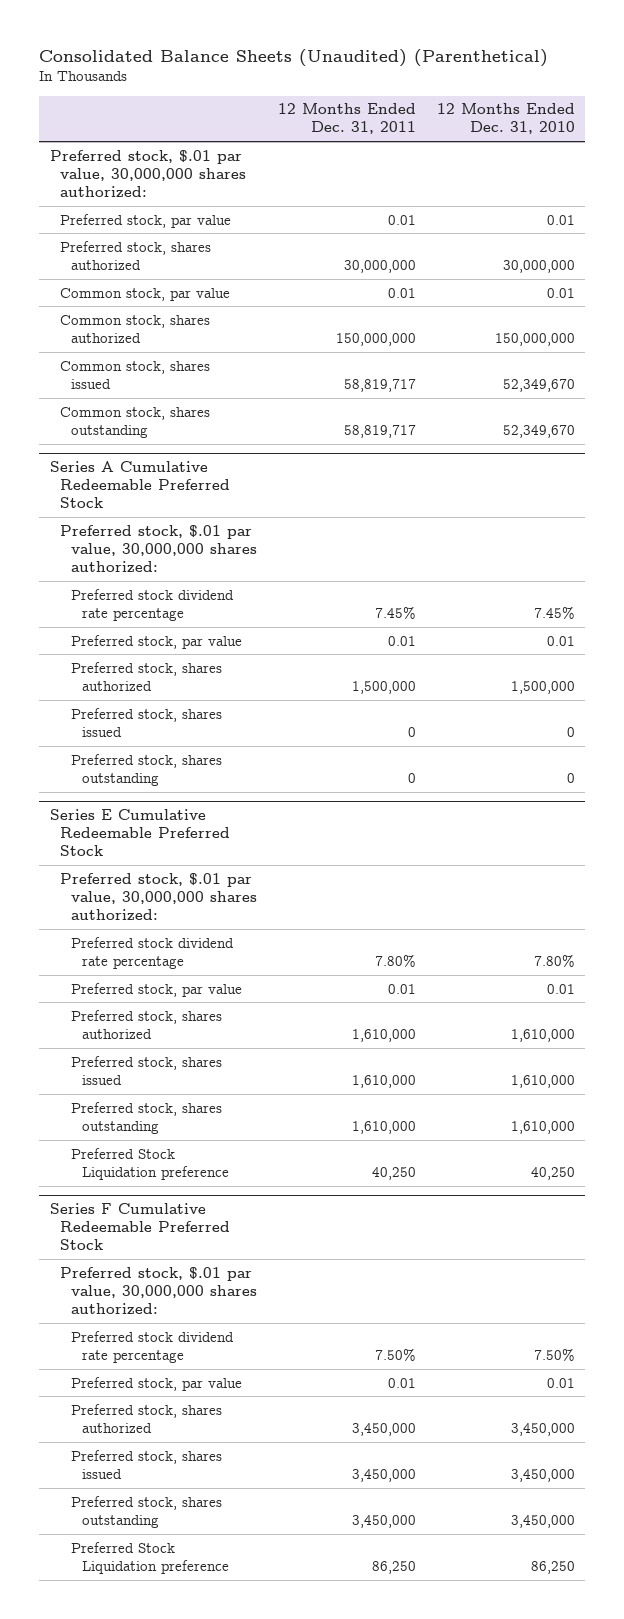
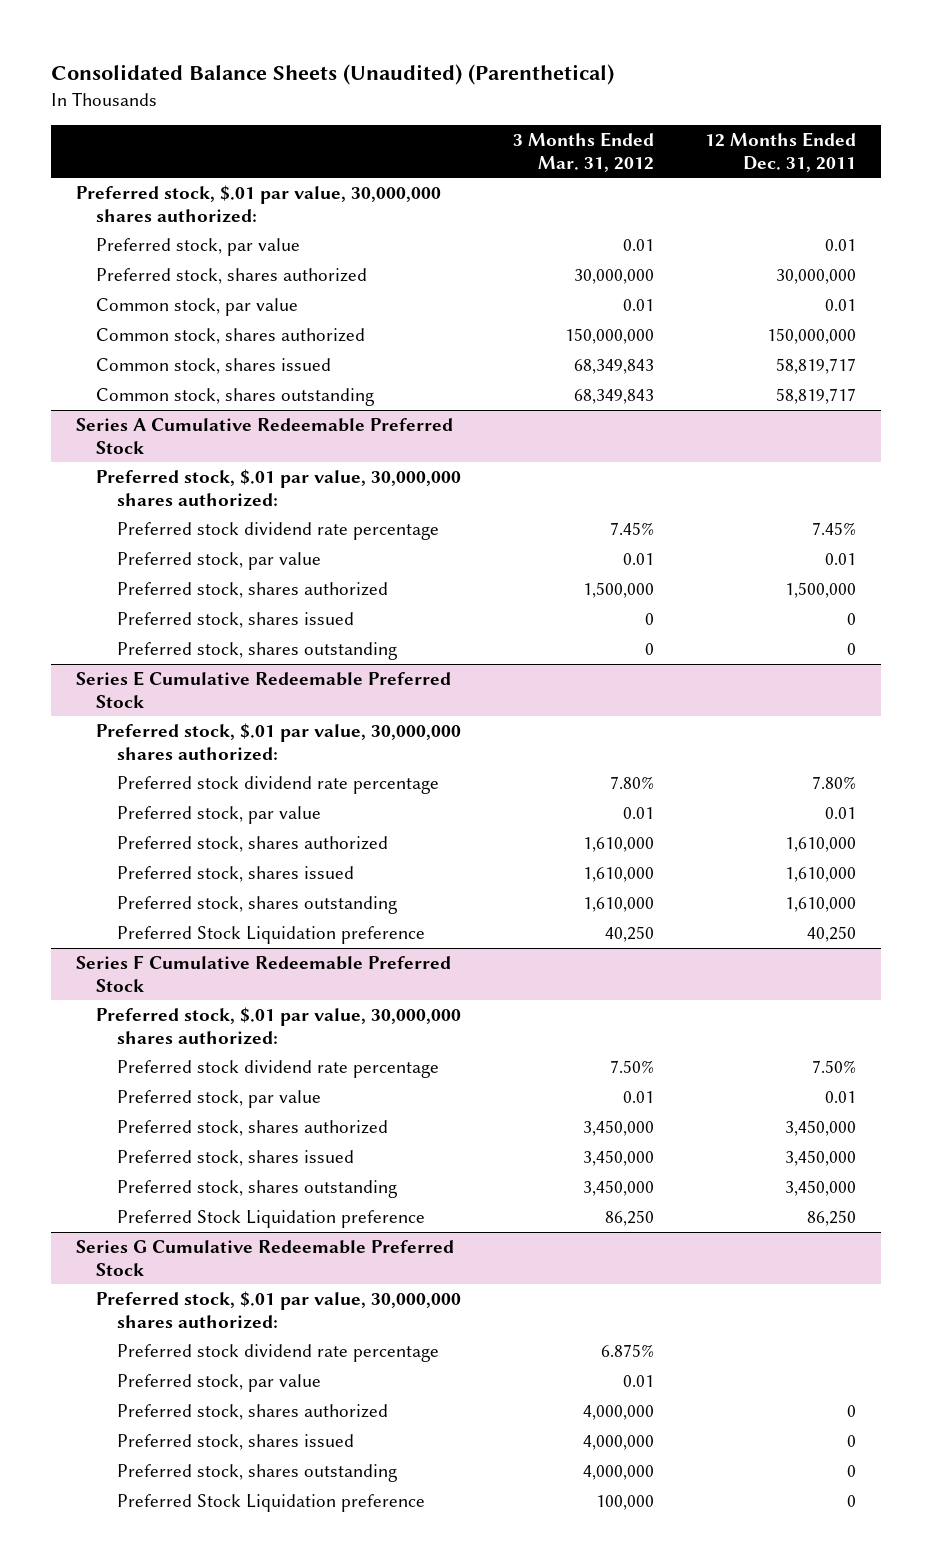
- | 12 Months Ended Dec. 31, 2011 | 12 Months Ended Dec. 31, 2010
+ | 3 Months Ended Mar. 31, 2012 | 12 Months Ended Dec. 31, 2011
+ Series G Cumulative Redeemable Preferred Stock
+ Preferred stock, $.01 par value, 30,000,000 shares authorized:
+ Preferred stock dividend rate percentage | 6.875% |
+ Preferred stock, par value | 0.01 |
+ Preferred stock, shares authorized | 4,000,000 | 0
+ Preferred stock, shares issued | 4,000,000 | 0
+ Preferred stock, shares outstanding | 4,000,000 | 0
+ Preferred Stock Liquidation preference | 100,000 | 0

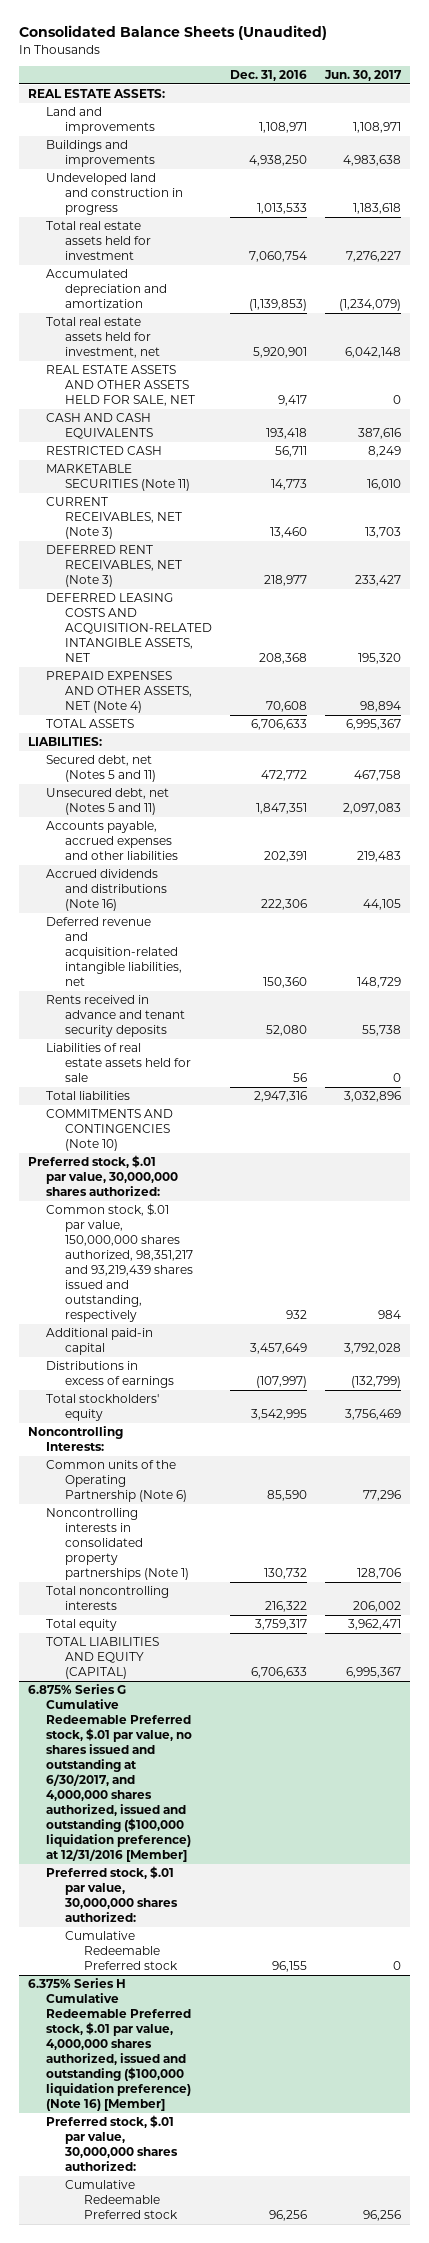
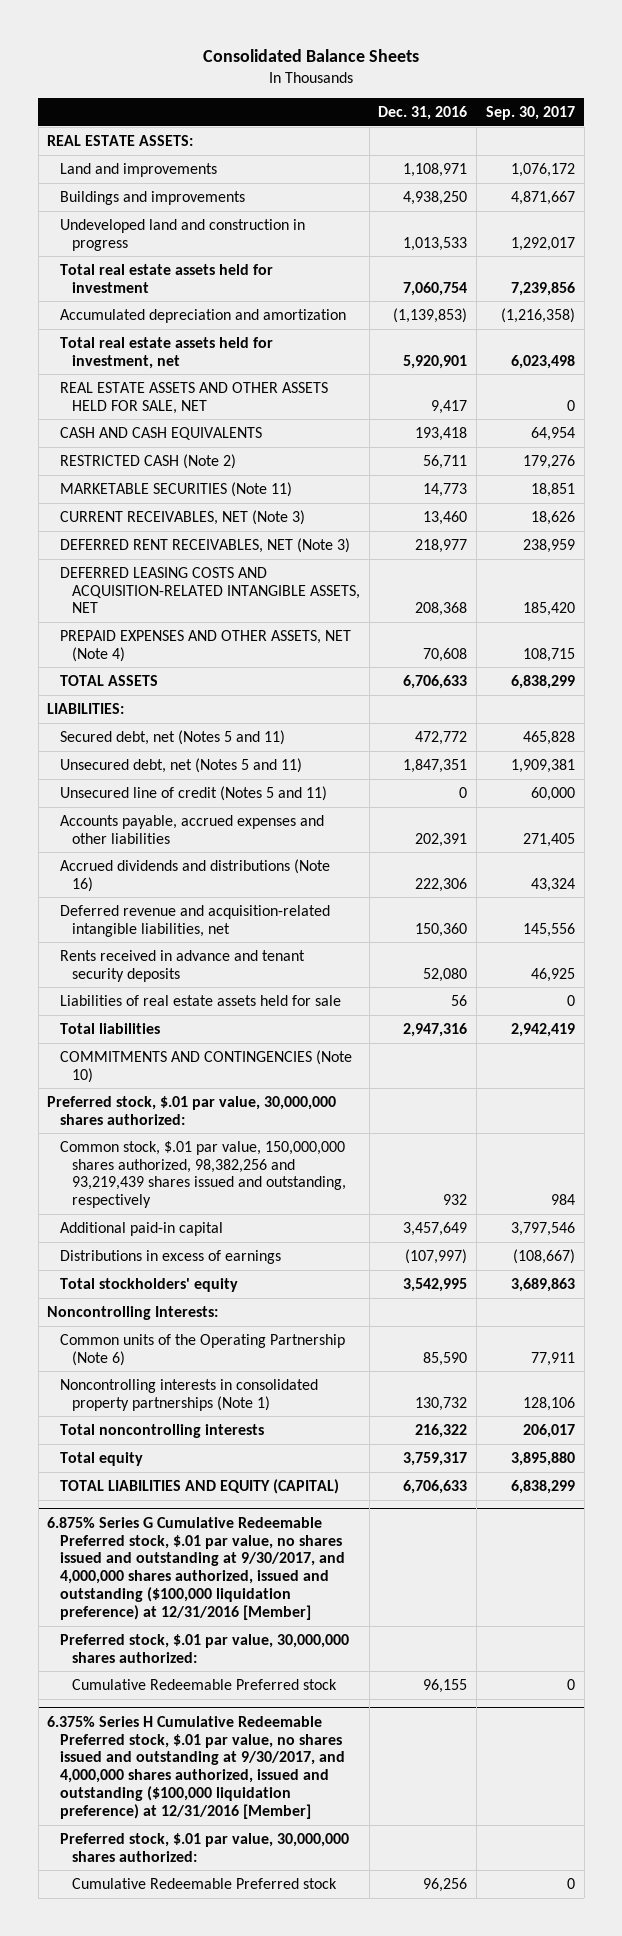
- Consolidated Balance Sheets (Unaudited)
+ Consolidated Balance Sheets
- | Dec. 31, 2016 | Jun. 30, 2017
+ | Dec. 31, 2016 | Sep. 30, 2017
- RESTRICTED CASH | 56,711 | 8,249
+ RESTRICTED CASH (Note 2) | 56,711 | 179,276
+ Unsecured line of credit (Notes 5 and 11) | 0 | 60,000
- Common stock, $.01 par value, 150,000,000 shares authorized, 98,351,217 and 93,219,439 shares issued and outstanding, respectively | 932 | 984
+ Common stock, $.01 par value, 150,000,000 shares authorized, 98,382,256 and 93,219,439 shares issued and outstanding, respectively | 932 | 984
- 6.875% Series G Cumulative Redeemable Preferred stock, $.01 par value, no shares issued and outstanding at 6/30/2017, and 4,000,000 shares authorized, issued and outstanding ($100,000 liquidation preference) at 12/31/2016 [Member]
+ 6.875% Series G Cumulative Redeemable Preferred stock, $.01 par value, no shares issued and outstanding at 9/30/2017, and 4,000,000 shares authorized, issued and outstanding ($100,000 liquidation preference) at 12/31/2016 [Member]
- 6.375% Series H Cumulative Redeemable Preferred stock, $.01 par value, 4,000,000 shares authorized, issued and outstanding ($100,000 liquidation preference) (Note 16) [Member]
+ 6.375% Series H Cumulative Redeemable Preferred stock, $.01 par value, no shares issued and outstanding at 9/30/2017, and 4,000,000 shares authorized, issued and outstanding ($100,000 liquidation preference) at 12/31/2016 [Member]

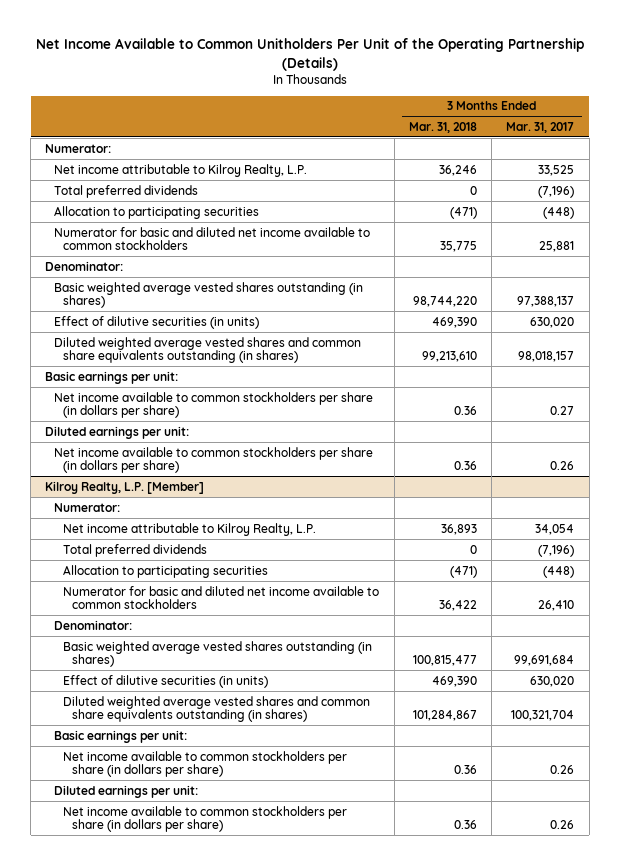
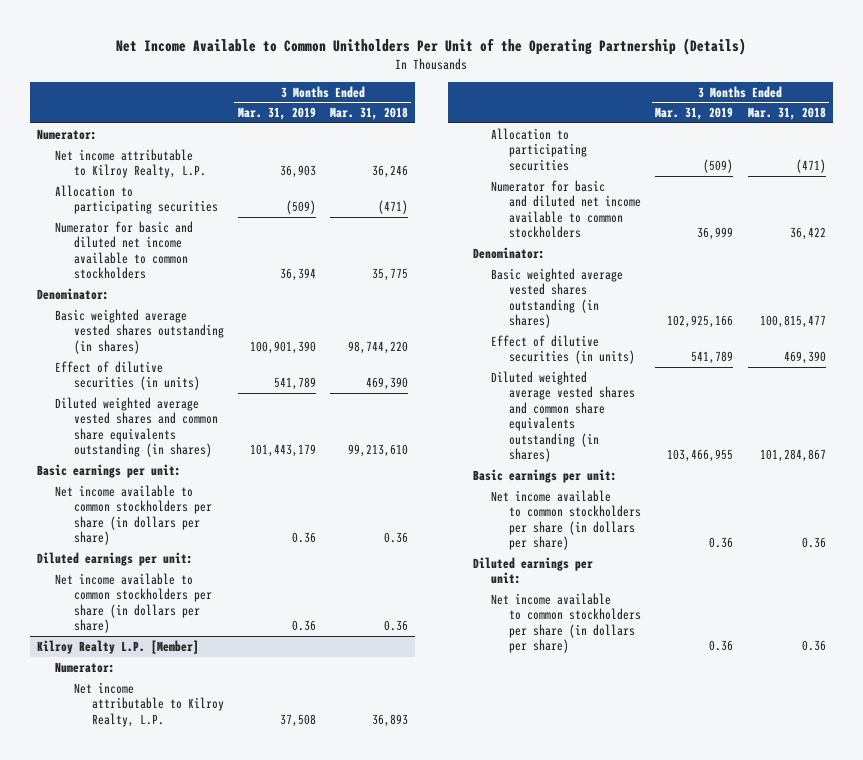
- | 3 Months Ended Mar. 31, 2018 | 3 Months Ended Mar. 31, 2017
+ | 3 Months Ended Mar. 31, 2019 | 3 Months Ended Mar. 31, 2018
- Total preferred dividends | 0 | (7,196)
- Kilroy Realty, L.P. [Member]
+ Kilroy Realty L.P. [Member]
- Total preferred dividends | 0 | (7,196)

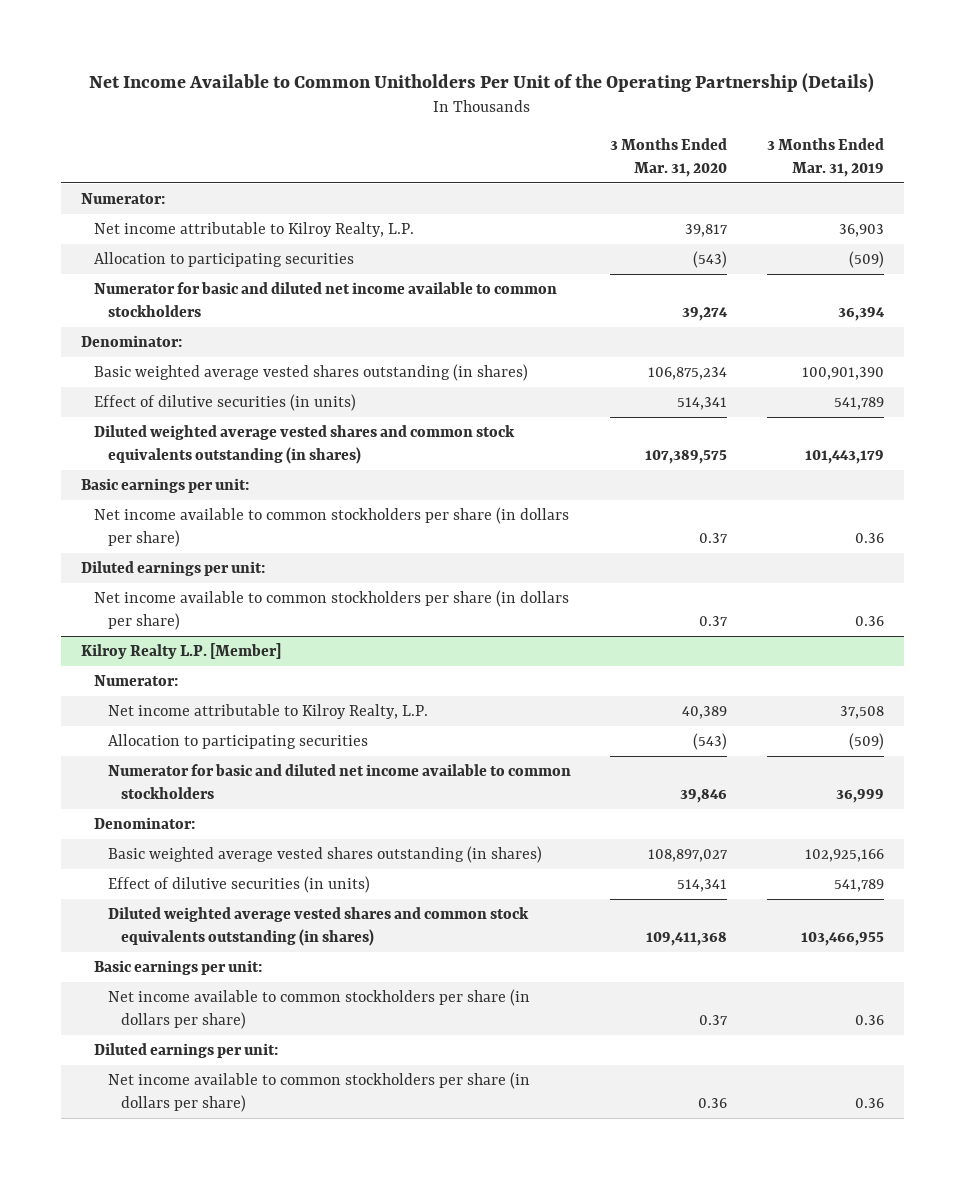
- | 3 Months Ended Mar. 31, 2019 | 3 Months Ended Mar. 31, 2018
+ | 3 Months Ended Mar. 31, 2020 | 3 Months Ended Mar. 31, 2019
- Diluted weighted average vested shares and common share equivalents outstanding (in shares) | 101,443,179 | 99,213,610
+ Diluted weighted average vested shares and common stock equivalents outstanding (in shares) | 107,389,575 | 101,443,179
@ Kilroy Realty L.P. [Member]
- Diluted weighted average vested shares and common share equivalents outstanding (in shares) | 103,466,955 | 101,284,867
+ Diluted weighted average vested shares and common stock equivalents outstanding (in shares) | 109,411,368 | 103,466,955

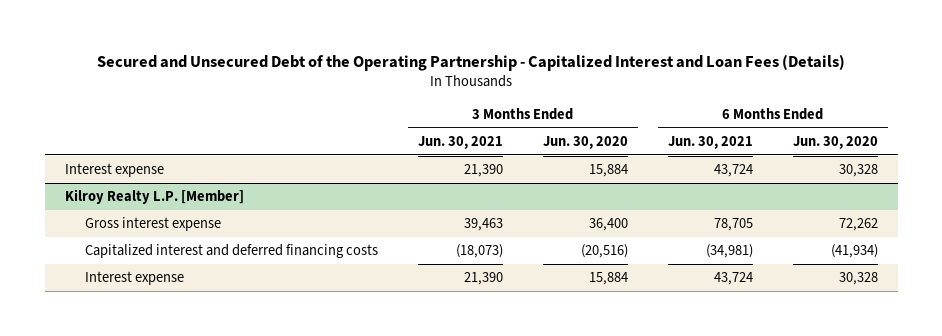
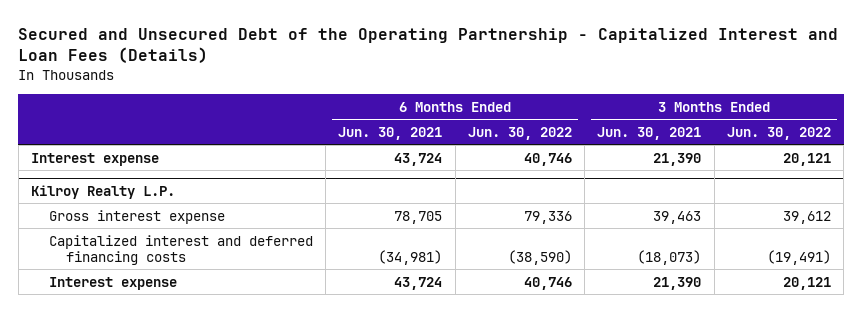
- | 3 Months Ended Jun. 30, 2021 | 3 Months Ended Jun. 30, 2020 | 6 Months Ended Jun. 30, 2021 | 6 Months Ended Jun. 30, 2020
+ | 6 Months Ended Jun. 30, 2021 | 6 Months Ended Jun. 30, 2022 | 3 Months Ended Jun. 30, 2021 | 3 Months Ended Jun. 30, 2022
- Kilroy Realty L.P. [Member]
+ Kilroy Realty L.P.

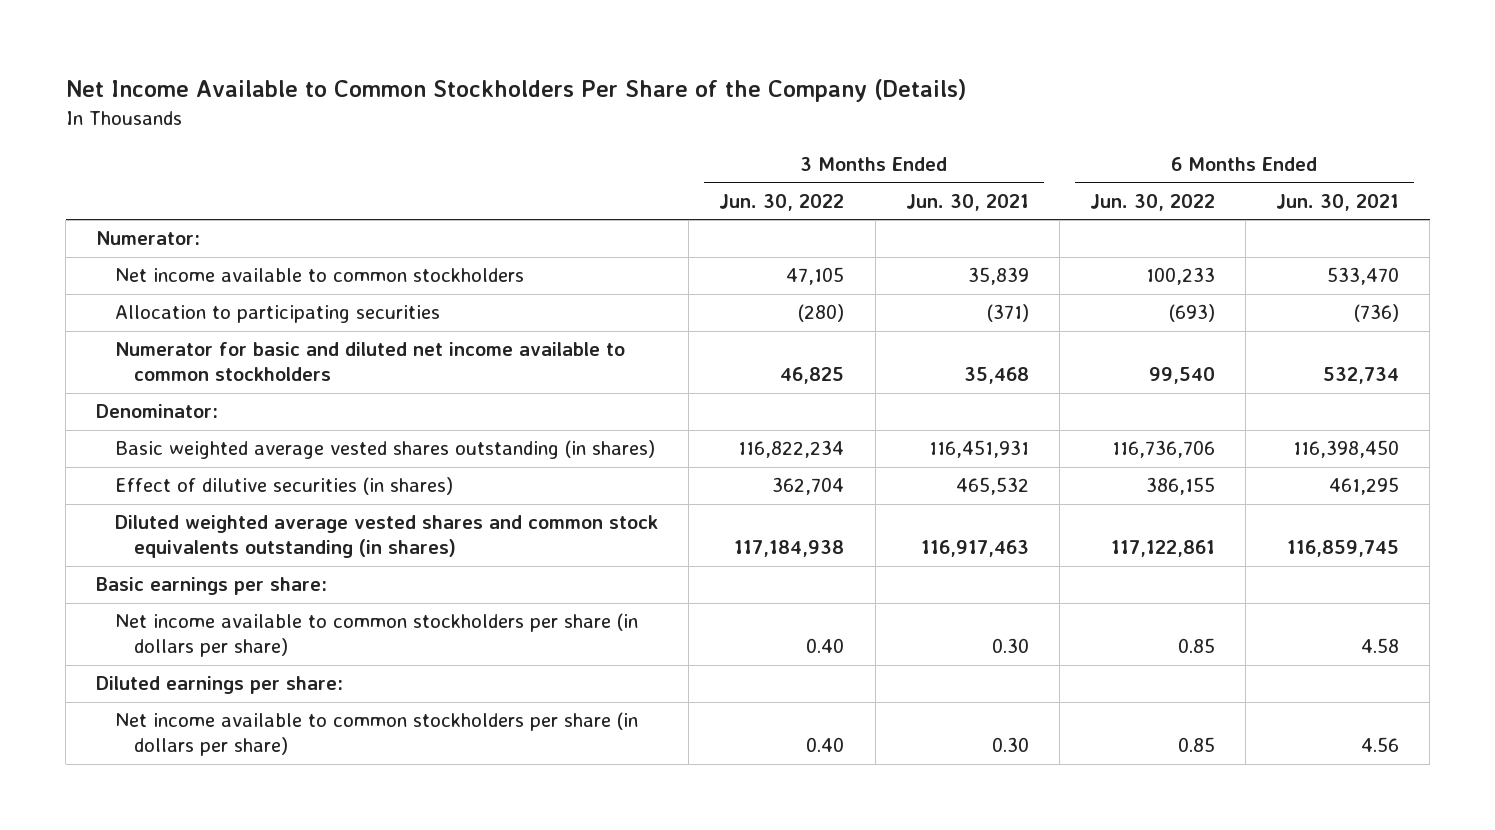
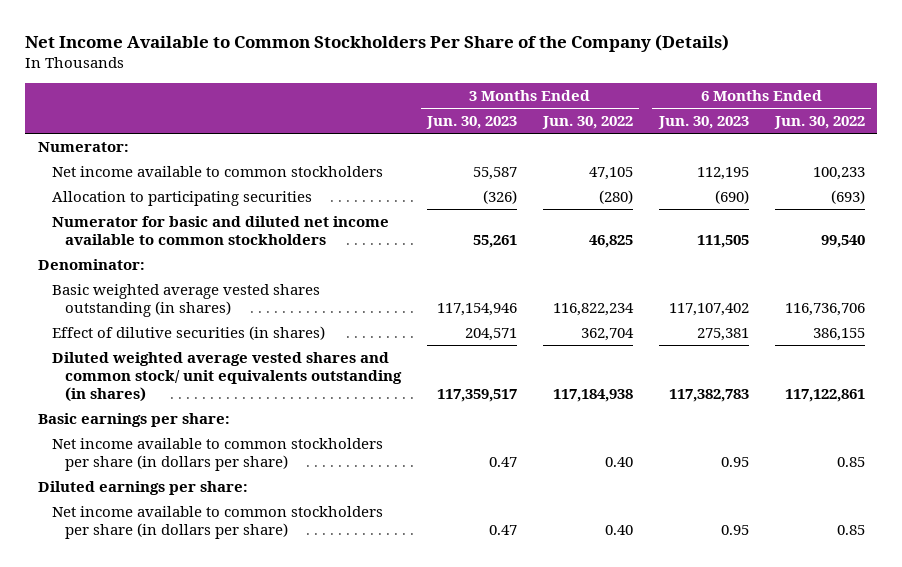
- | 3 Months Ended Jun. 30, 2022 | 3 Months Ended Jun. 30, 2021 | 6 Months Ended Jun. 30, 2022 | 6 Months Ended Jun. 30, 2021
+ | 3 Months Ended Jun. 30, 2023 | 3 Months Ended Jun. 30, 2022 | 6 Months Ended Jun. 30, 2023 | 6 Months Ended Jun. 30, 2022
- Diluted weighted average vested shares and common stock equivalents outstanding (in shares) | 117,184,938 | 116,917,463 | 117,122,861 | 116,859,745
+ Diluted weighted average vested shares and common stock/ unit equivalents outstanding (in shares) | 117,359,517 | 117,184,938 | 117,382,783 | 117,122,861

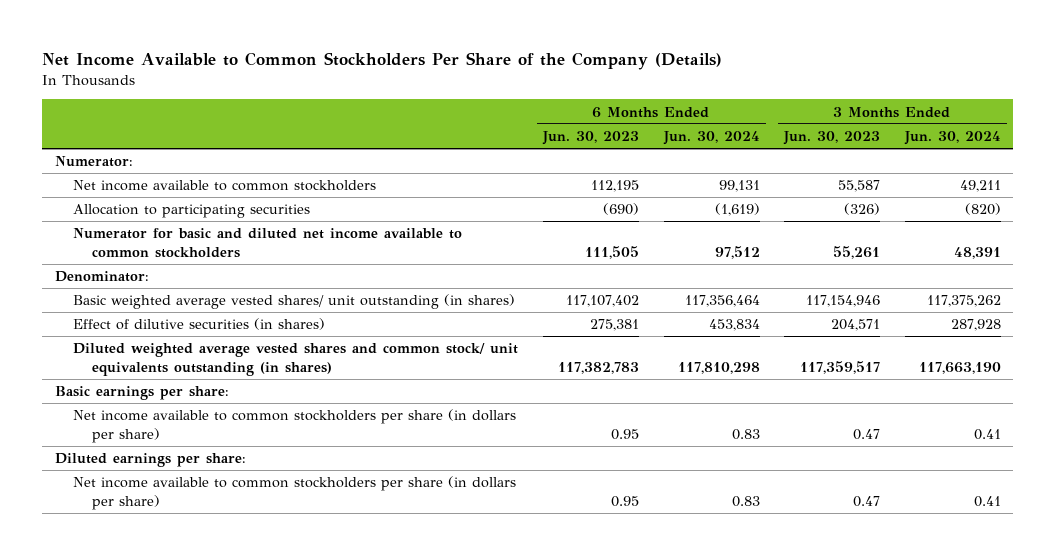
- | 3 Months Ended Jun. 30, 2023 | 3 Months Ended Jun. 30, 2022 | 6 Months Ended Jun. 30, 2023 | 6 Months Ended Jun. 30, 2022
+ | 6 Months Ended Jun. 30, 2023 | 6 Months Ended Jun. 30, 2024 | 3 Months Ended Jun. 30, 2023 | 3 Months Ended Jun. 30, 2024
- Basic weighted average vested shares outstanding (in shares) | 117,154,946 | 116,822,234 | 117,107,402 | 116,736,706
+ Basic weighted average vested shares/ unit outstanding (in shares) | 117,107,402 | 117,356,464 | 117,154,946 | 117,375,262

